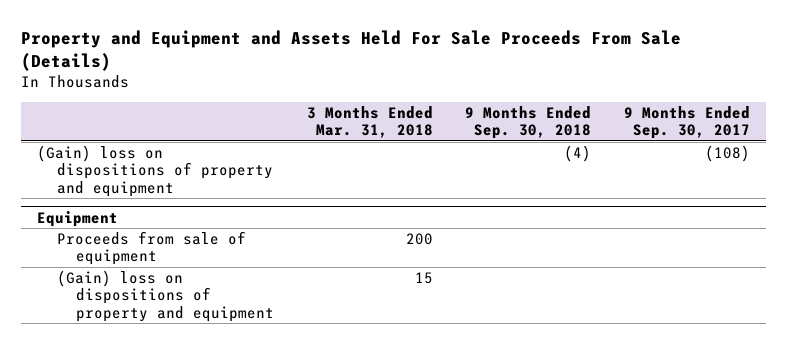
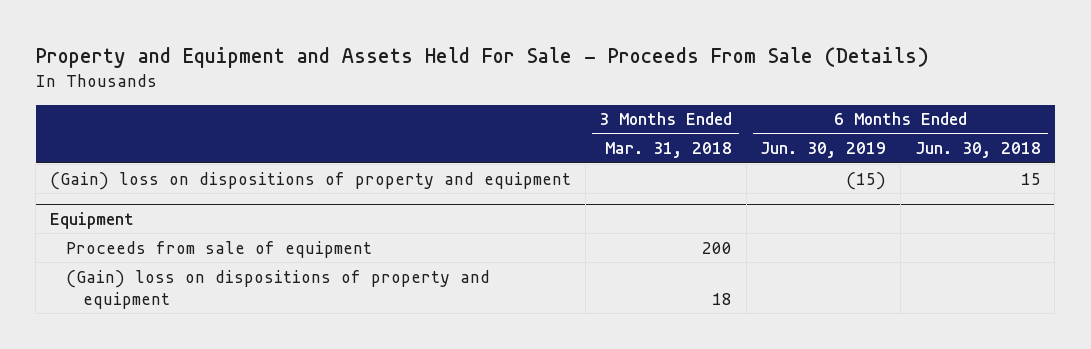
- Property and Equipment and Assets Held For Sale Proceeds From Sale (Details)
+ Property and Equipment and Assets Held For Sale - Proceeds From Sale (Details)
- | 3 Months Ended Mar. 31, 2018 | 9 Months Ended Sep. 30, 2018 | 9 Months Ended Sep. 30, 2017
+ | 3 Months Ended Mar. 31, 2018 | 6 Months Ended Jun. 30, 2019 | 6 Months Ended Jun. 30, 2018
@ Equipment
- (Gain) loss on dispositions of property and equipment | 15 | |
+ (Gain) loss on dispositions of property and equipment | 18 | |

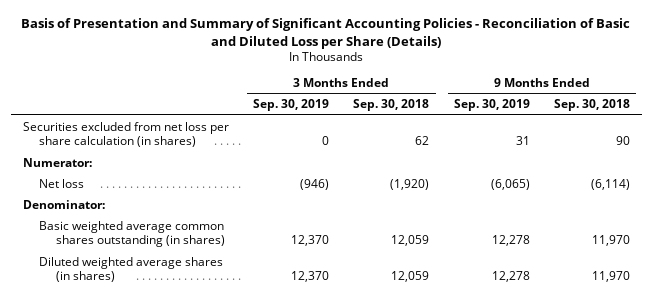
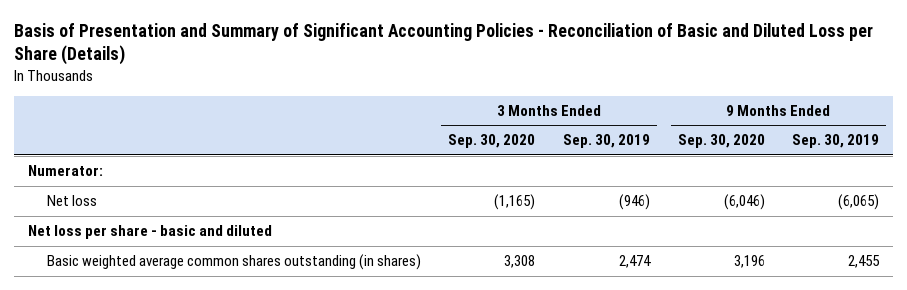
- | 3 Months Ended Sep. 30, 2019 | 3 Months Ended Sep. 30, 2018 | 9 Months Ended Sep. 30, 2019 | 9 Months Ended Sep. 30, 2018
+ | 3 Months Ended Sep. 30, 2020 | 3 Months Ended Sep. 30, 2019 | 9 Months Ended Sep. 30, 2020 | 9 Months Ended Sep. 30, 2019
- Securities excluded from net loss per share calculation (in shares) | 0 | 62 | 31 | 90
- Denominator:
- Basic weighted average common shares outstanding (in shares) | 12,370 | 12,059 | 12,278 | 11,970
- Diluted weighted average shares (in shares) | 12,370 | 12,059 | 12,278 | 11,970
+ Net loss per share - basic and diluted
+ Basic weighted average common shares outstanding (in shares) | 3,308 | 2,474 | 3,196 | 2,455

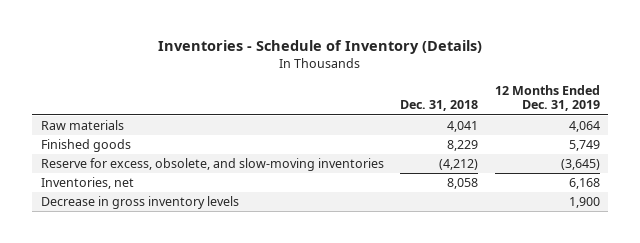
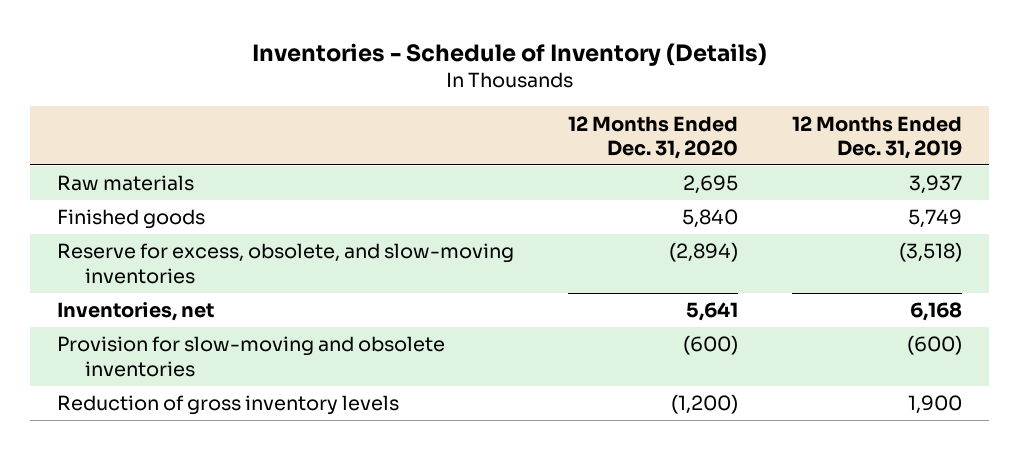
- | Dec. 31, 2018 | 12 Months Ended Dec. 31, 2019
+ | 12 Months Ended Dec. 31, 2020 | 12 Months Ended Dec. 31, 2019
- Raw materials | 4,041 | 4,064
+ Raw materials | 2,695 | 3,937
- Reserve for excess, obsolete, and slow-moving inventories | (4,212) | (3,645)
+ Reserve for excess, obsolete, and slow-moving inventories | (2,894) | (3,518)
- Decrease in gross inventory levels | | 1,900
+ Provision for slow-moving and obsolete inventories | (600) | (600)
+ Reduction of gross inventory levels | (1,200) | 1,900

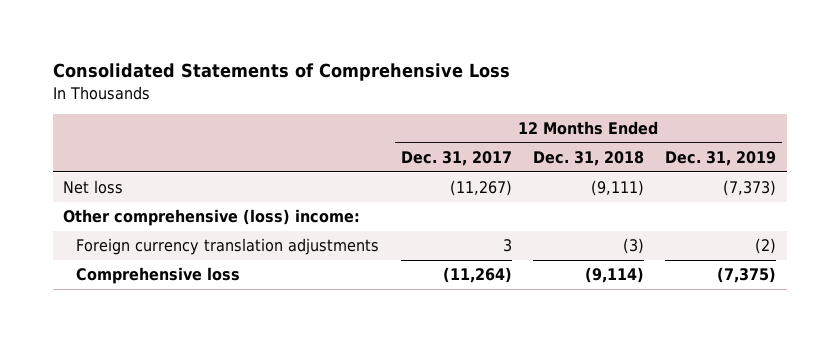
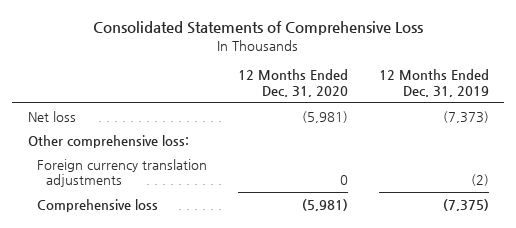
- | 12 Months Ended Dec. 31, 2017 | 12 Months Ended Dec. 31, 2018 | 12 Months Ended Dec. 31, 2019
+ | 12 Months Ended Dec. 31, 2020 | 12 Months Ended Dec. 31, 2019
- Other comprehensive (loss) income:
+ Other comprehensive loss:

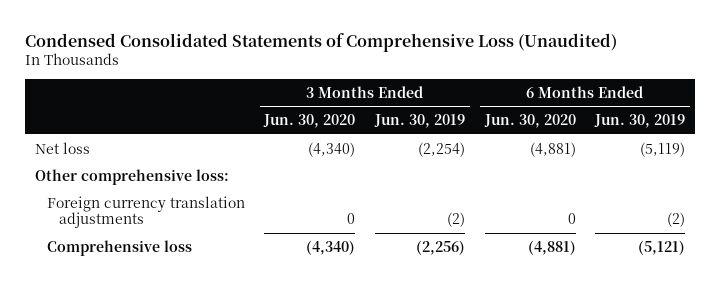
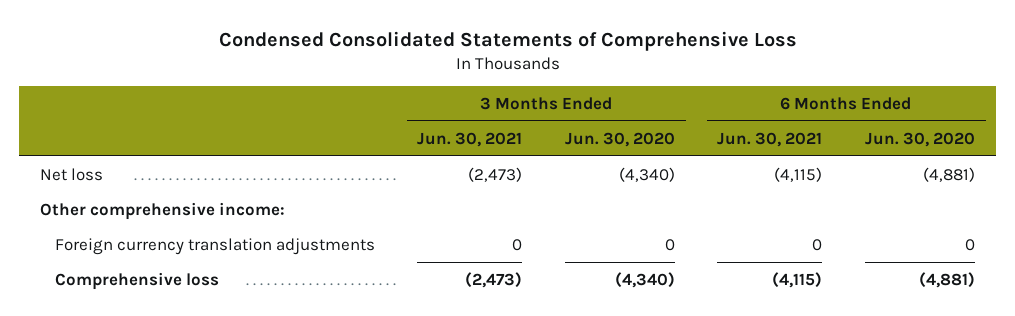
- Condensed Consolidated Statements of Comprehensive Loss (Unaudited)
+ Condensed Consolidated Statements of Comprehensive Loss
- | 3 Months Ended Jun. 30, 2020 | 3 Months Ended Jun. 30, 2019 | 6 Months Ended Jun. 30, 2020 | 6 Months Ended Jun. 30, 2019
+ | 3 Months Ended Jun. 30, 2021 | 3 Months Ended Jun. 30, 2020 | 6 Months Ended Jun. 30, 2021 | 6 Months Ended Jun. 30, 2020
- Other comprehensive loss:
+ Other comprehensive income:

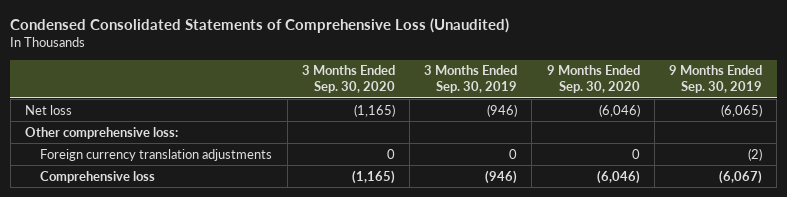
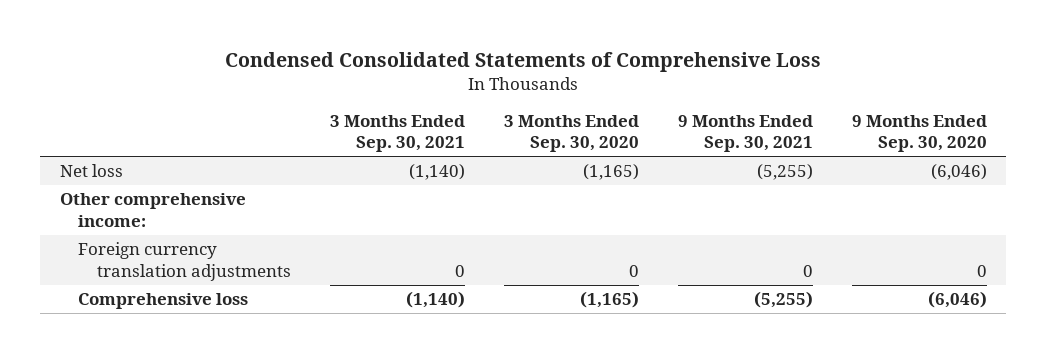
- Condensed Consolidated Statements of Comprehensive Loss (Unaudited)
+ Condensed Consolidated Statements of Comprehensive Loss
- | 3 Months Ended Sep. 30, 2020 | 3 Months Ended Sep. 30, 2019 | 9 Months Ended Sep. 30, 2020 | 9 Months Ended Sep. 30, 2019
+ | 3 Months Ended Sep. 30, 2021 | 3 Months Ended Sep. 30, 2020 | 9 Months Ended Sep. 30, 2021 | 9 Months Ended Sep. 30, 2020
- Other comprehensive loss:
+ Other comprehensive income:

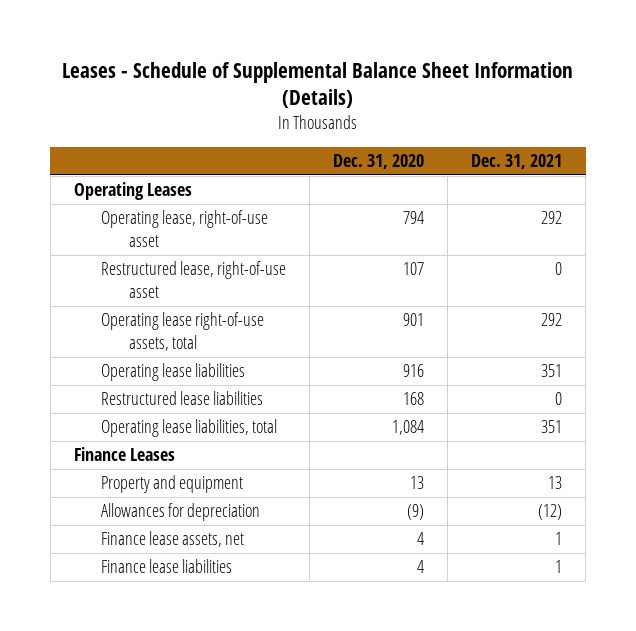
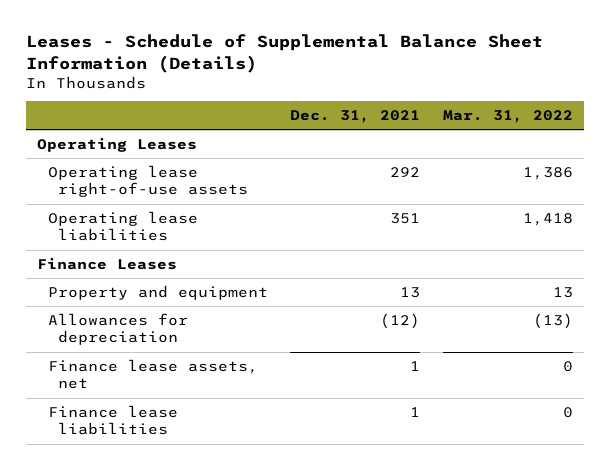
- | Dec. 31, 2020 | Dec. 31, 2021
+ | Dec. 31, 2021 | Mar. 31, 2022
- Operating lease, right-of-use asset | 794 | 292
- Restructured lease, right-of-use asset | 107 | 0
- Operating lease right-of-use assets, total | 901 | 292
+ Operating lease right-of-use assets | 292 | 1,386
- Restructured lease liabilities | 168 | 0
- Operating lease liabilities, total | 1,084 | 351

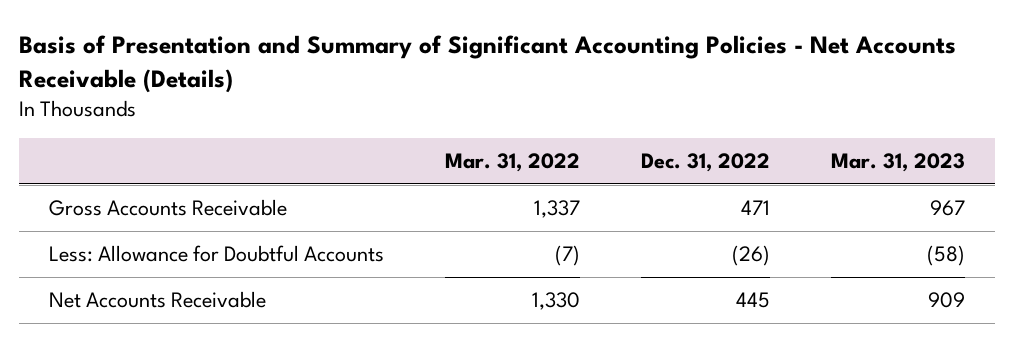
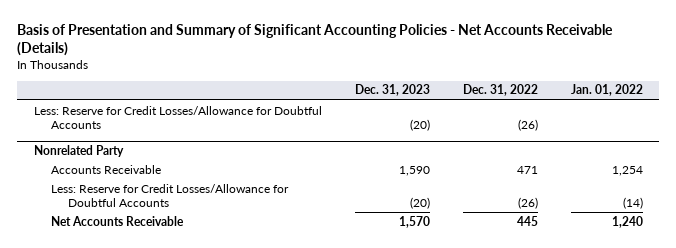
- | Mar. 31, 2022 | Dec. 31, 2022 | Mar. 31, 2023
+ | Dec. 31, 2023 | Dec. 31, 2022 | Jan. 01, 2022
- Gross Accounts Receivable | 1,337 | 471 | 967
- Less: Allowance for Doubtful Accounts | (7) | (26) | (58)
+ Less: Reserve for Credit Losses/Allowance for Doubtful Accounts | (20) | (26) |
+ Nonrelated Party
+ Accounts Receivable | 1,590 | 471 | 1,254
+ Less: Reserve for Credit Losses/Allowance for Doubtful Accounts | (20) | (26) | (14)

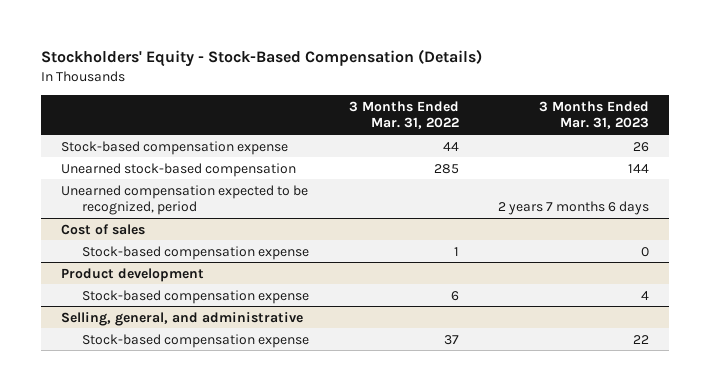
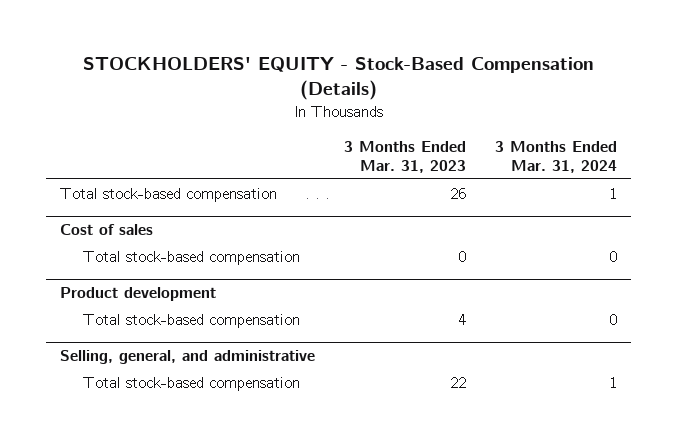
- Stockholders' Equity - Stock-Based Compensation (Details)
+ STOCKHOLDERS' EQUITY - Stock-Based Compensation (Details)
- | 3 Months Ended Mar. 31, 2022 | 3 Months Ended Mar. 31, 2023
+ | 3 Months Ended Mar. 31, 2023 | 3 Months Ended Mar. 31, 2024
- Stock-based compensation expense | 44 | 26
- Unearned stock-based compensation | 285 | 144
- Unearned compensation expected to be recognized, period | | 2 years 7 months 6 days
+ Total stock-based compensation | 26 | 1
@ Cost of sales
- Stock-based compensation expense | 1 | 0
+ Total stock-based compensation | 0 | 0
@ Product development
- Stock-based compensation expense | 6 | 4
+ Total stock-based compensation | 4 | 0
@ Selling, general, and administrative
- Stock-based compensation expense | 37 | 22
+ Total stock-based compensation | 22 | 1

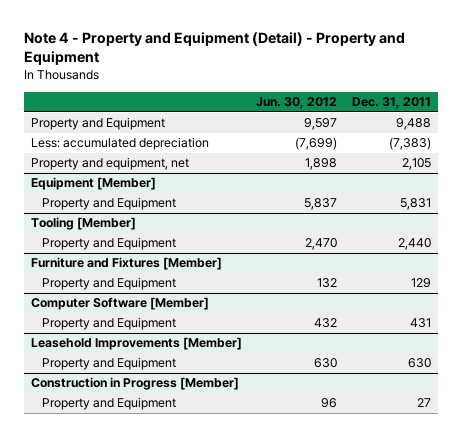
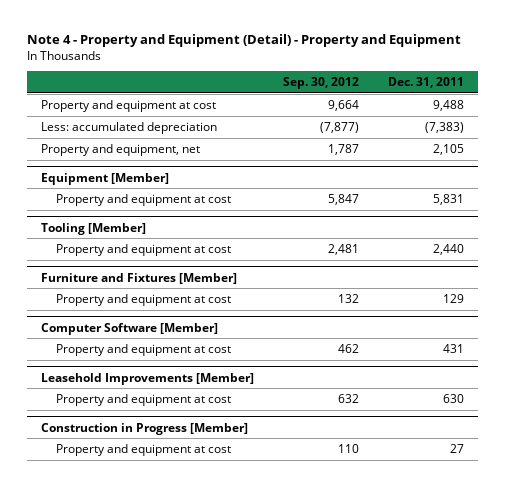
- | Jun. 30, 2012 | Dec. 31, 2011
+ | Sep. 30, 2012 | Dec. 31, 2011
- Property and Equipment | 9,597 | 9,488
+ Property and equipment at cost | 9,664 | 9,488
@ Equipment [Member]
- Property and Equipment | 5,837 | 5,831
+ Property and equipment at cost | 5,847 | 5,831
@ Tooling [Member]
- Property and Equipment | 2,470 | 2,440
+ Property and equipment at cost | 2,481 | 2,440
@ Furniture and Fixtures [Member]
- Property and Equipment | 132 | 129
+ Property and equipment at cost | 132 | 129
@ Computer Software [Member]
- Property and Equipment | 432 | 431
+ Property and equipment at cost | 462 | 431
@ Leasehold Improvements [Member]
- Property and Equipment | 630 | 630
+ Property and equipment at cost | 632 | 630
@ Construction in Progress [Member]
- Property and Equipment | 96 | 27
+ Property and equipment at cost | 110 | 27

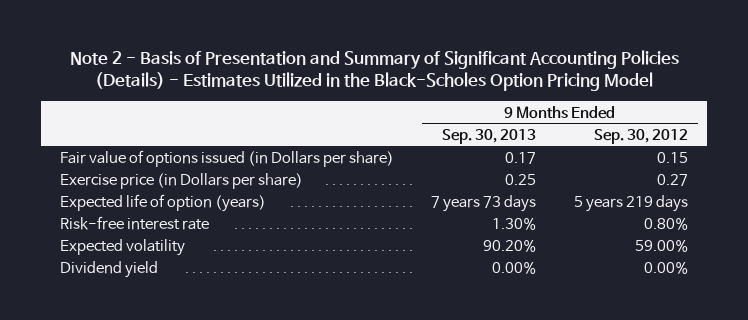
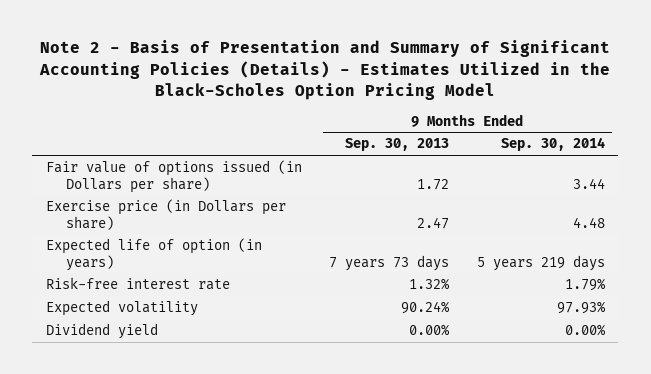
- | 9 Months Ended Sep. 30, 2013 | 9 Months Ended Sep. 30, 2012
+ | 9 Months Ended Sep. 30, 2013 | 9 Months Ended Sep. 30, 2014
- Fair value of options issued (in Dollars per share) | 0.17 | 0.15
- Exercise price (in Dollars per share) | 0.25 | 0.27
- Expected life of option (years) | 7 years 73 days | 5 years 219 days
- Risk-free interest rate | 1.30% | 0.80%
- Expected volatility | 90.20% | 59.00%
+ Fair value of options issued (in Dollars per share) | 1.72 | 3.44
+ Exercise price (in Dollars per share) | 2.47 | 4.48
+ Expected life of option (in years) | 7 years 73 days | 5 years 219 days
+ Risk-free interest rate | 1.32% | 1.79%
+ Expected volatility | 90.24% | 97.93%

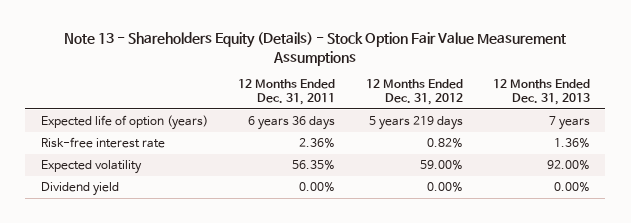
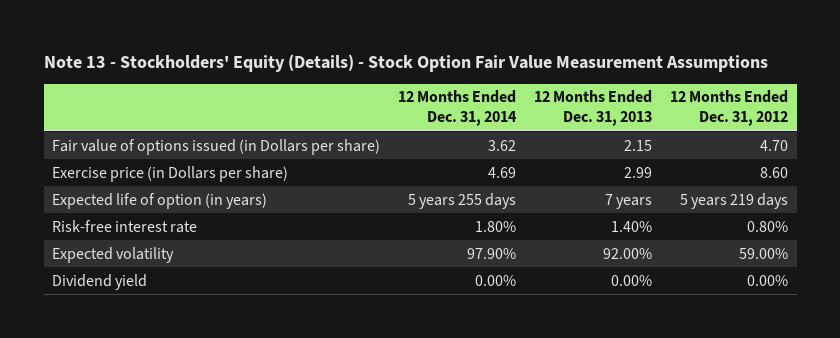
- Note 13 - Shareholders Equity (Details) - Stock Option Fair Value Measurement Assumptions
+ Note 13 - Stockholders' Equity (Details) - Stock Option Fair Value Measurement Assumptions
- | 12 Months Ended Dec. 31, 2011 | 12 Months Ended Dec. 31, 2012 | 12 Months Ended Dec. 31, 2013
+ | 12 Months Ended Dec. 31, 2014 | 12 Months Ended Dec. 31, 2013 | 12 Months Ended Dec. 31, 2012
- Expected life of option (years) | 6 years 36 days | 5 years 219 days | 7 years
- Risk-free interest rate | 2.36% | 0.82% | 1.36%
+ Fair value of options issued (in Dollars per share) | 3.62 | 2.15 | 4.70
+ Exercise price (in Dollars per share) | 4.69 | 2.99 | 8.60
+ Expected life of option (in years) | 5 years 255 days | 7 years | 5 years 219 days
+ Risk-free interest rate | 1.80% | 1.40% | 0.80%

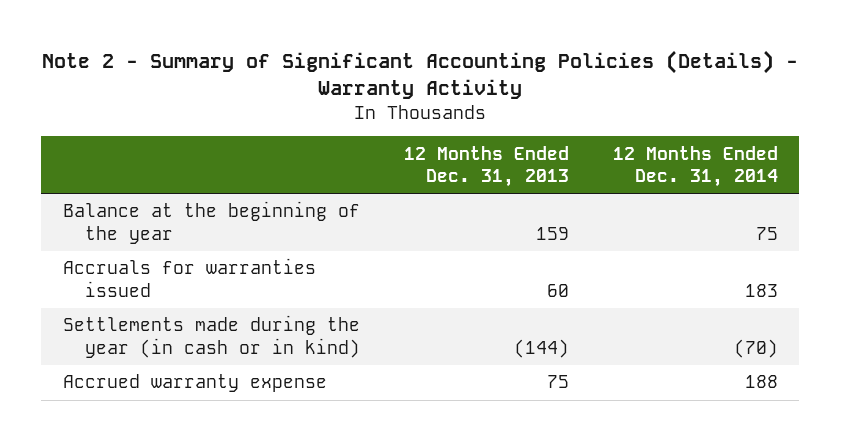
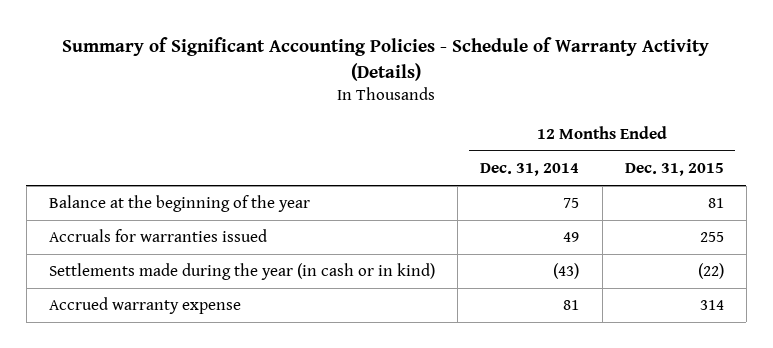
- Note 2 - Summary of Significant Accounting Policies (Details) - Warranty Activity
+ Summary of Significant Accounting Policies - Schedule of Warranty Activity (Details)
- | 12 Months Ended Dec. 31, 2013 | 12 Months Ended Dec. 31, 2014
+ | 12 Months Ended Dec. 31, 2014 | 12 Months Ended Dec. 31, 2015
- Accruals for warranties issued | 60 | 183
- Settlements made during the year (in cash or in kind) | (144) | (70)
- Accrued warranty expense | 75 | 188
+ Accruals for warranties issued | 49 | 255
+ Settlements made during the year (in cash or in kind) | (43) | (22)
+ Accrued warranty expense | 81 | 314

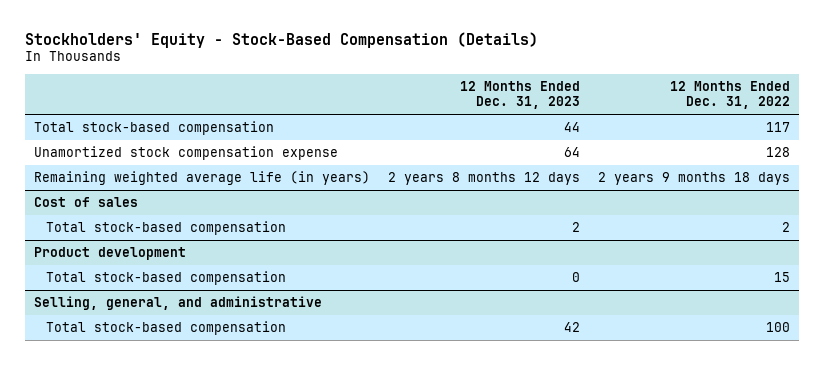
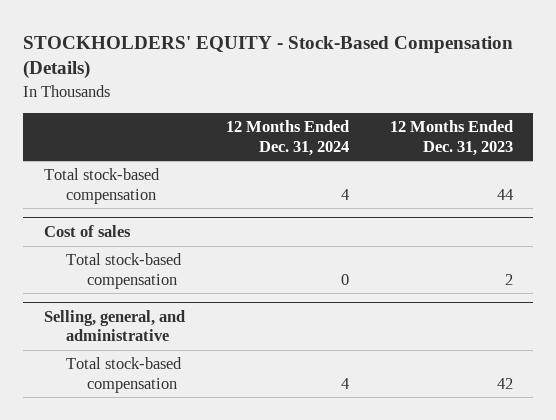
- Stockholders' Equity - Stock-Based Compensation (Details)
+ STOCKHOLDERS' EQUITY - Stock-Based Compensation (Details)
- | 12 Months Ended Dec. 31, 2023 | 12 Months Ended Dec. 31, 2022
+ | 12 Months Ended Dec. 31, 2024 | 12 Months Ended Dec. 31, 2023
- Unamortized stock compensation expense | 64 | 128
- Remaining weighted average life (in years) | 2 years 8 months 12 days | 2 years 9 months 18 days
- Product development
- Total stock-based compensation | 0 | 15

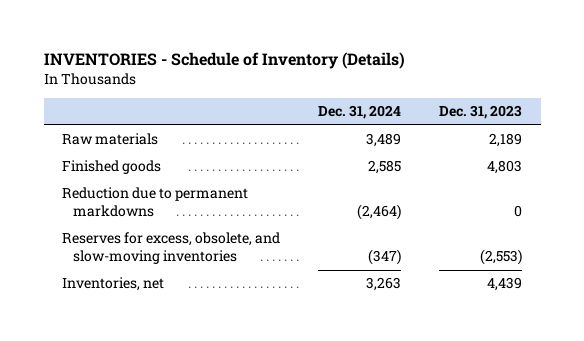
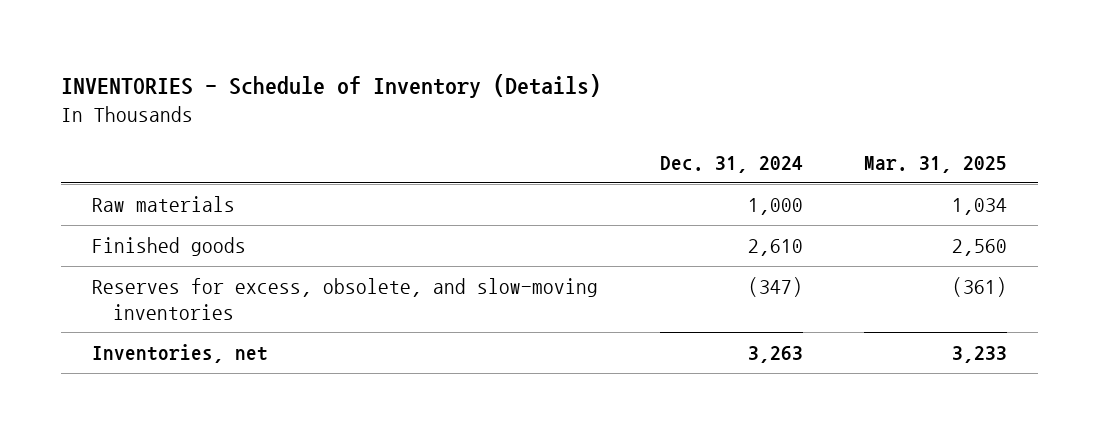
- | Dec. 31, 2024 | Dec. 31, 2023
+ | Dec. 31, 2024 | Mar. 31, 2025
- Raw materials | 3,489 | 2,189
- Finished goods | 2,585 | 4,803
- Reduction due to permanent markdowns | (2,464) | 0
+ Raw materials | 1,000 | 1,034
+ Finished goods | 2,610 | 2,560

